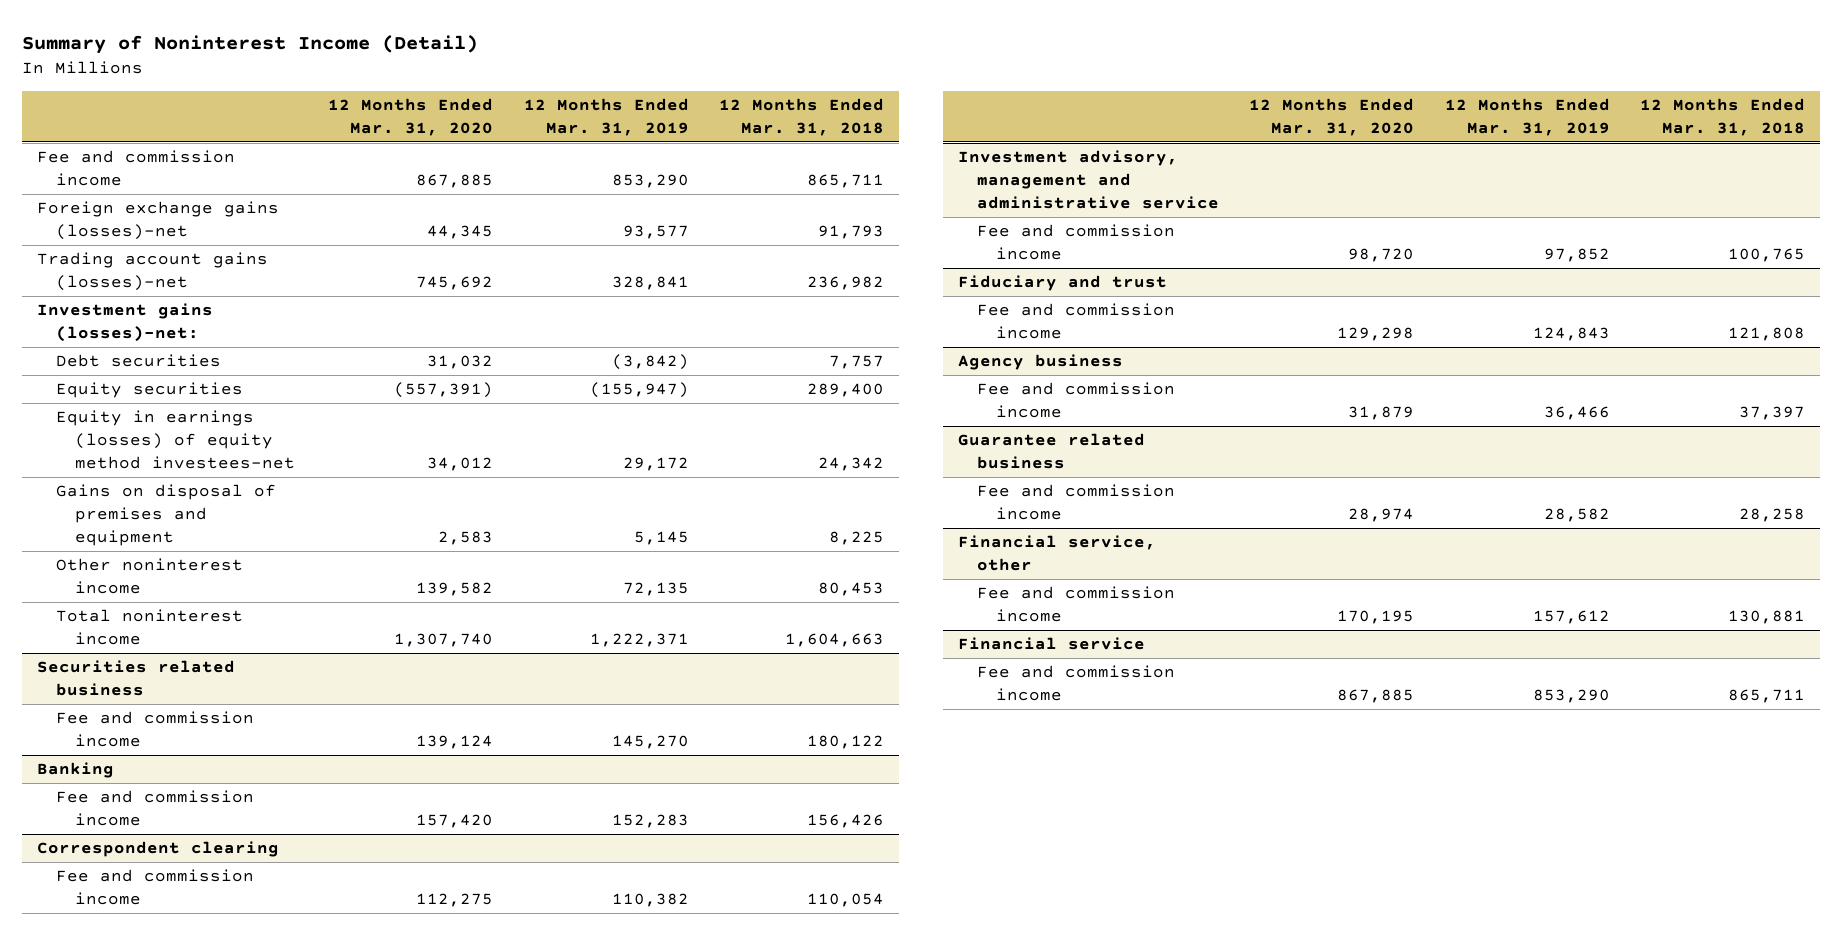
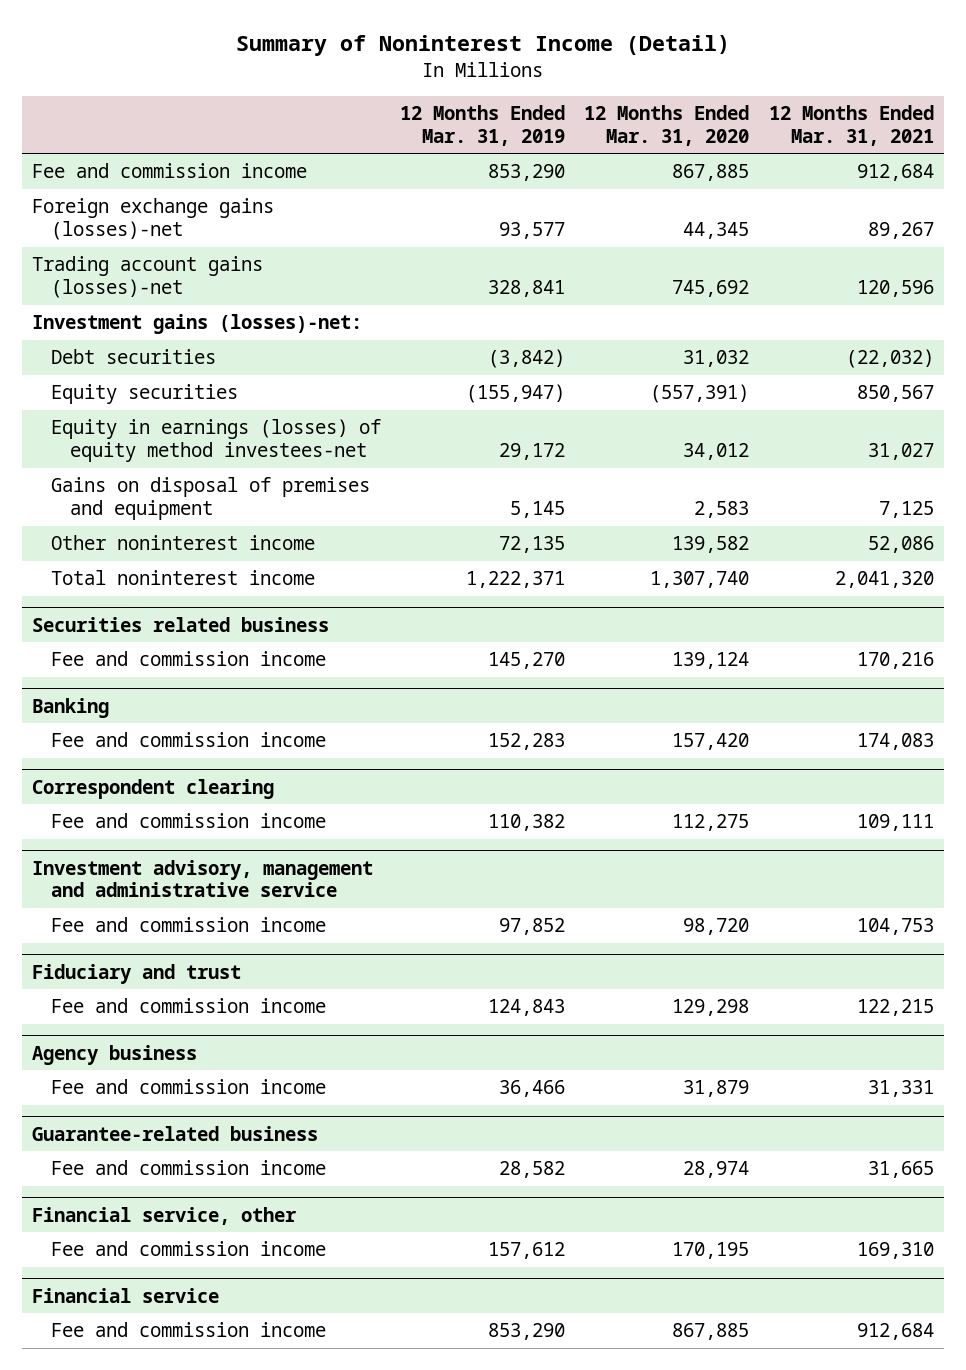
- | 12 Months Ended Mar. 31, 2020 | 12 Months Ended Mar. 31, 2019 | 12 Months Ended Mar. 31, 2018
+ | 12 Months Ended Mar. 31, 2019 | 12 Months Ended Mar. 31, 2020 | 12 Months Ended Mar. 31, 2021
- Guarantee related business
+ Guarantee-related business

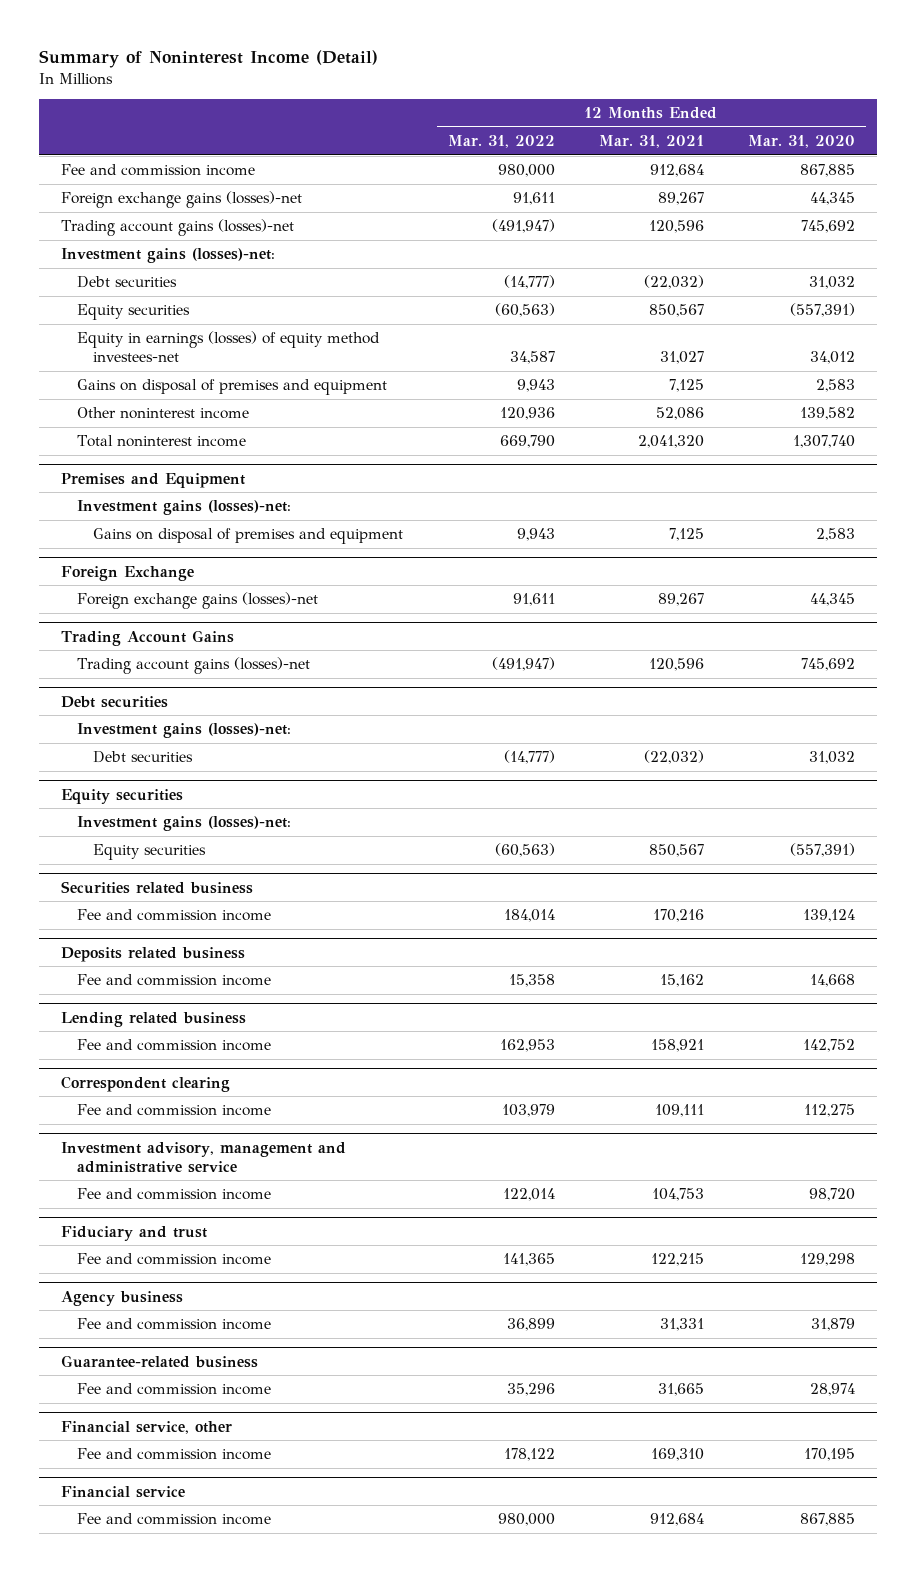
- | 12 Months Ended Mar. 31, 2019 | 12 Months Ended Mar. 31, 2020 | 12 Months Ended Mar. 31, 2021
+ | 12 Months Ended Mar. 31, 2022 | 12 Months Ended Mar. 31, 2021 | 12 Months Ended Mar. 31, 2020
+ Premises and Equipment
+ Investment gains (losses)-net:
+ Gains on disposal of premises and equipment | 9,943 | 7,125 | 2,583
+ Foreign Exchange
+ Foreign exchange gains (losses)-net | 91,611 | 89,267 | 44,345
+ Trading Account Gains
+ Trading account gains (losses)-net | (491,947) | 120,596 | 745,692
+ Debt securities
+ Investment gains (losses)-net:
+ Debt securities | (14,777) | (22,032) | 31,032
+ Equity securities
+ Investment gains (losses)-net:
+ Equity securities | (60,563) | 850,567 | (557,391)
- Banking
- Fee and commission income | 152,283 | 157,420 | 174,083
+ Deposits related business
+ Fee and commission income | 15,358 | 15,162 | 14,668
+ Lending related business
+ Fee and commission income | 162,953 | 158,921 | 142,752

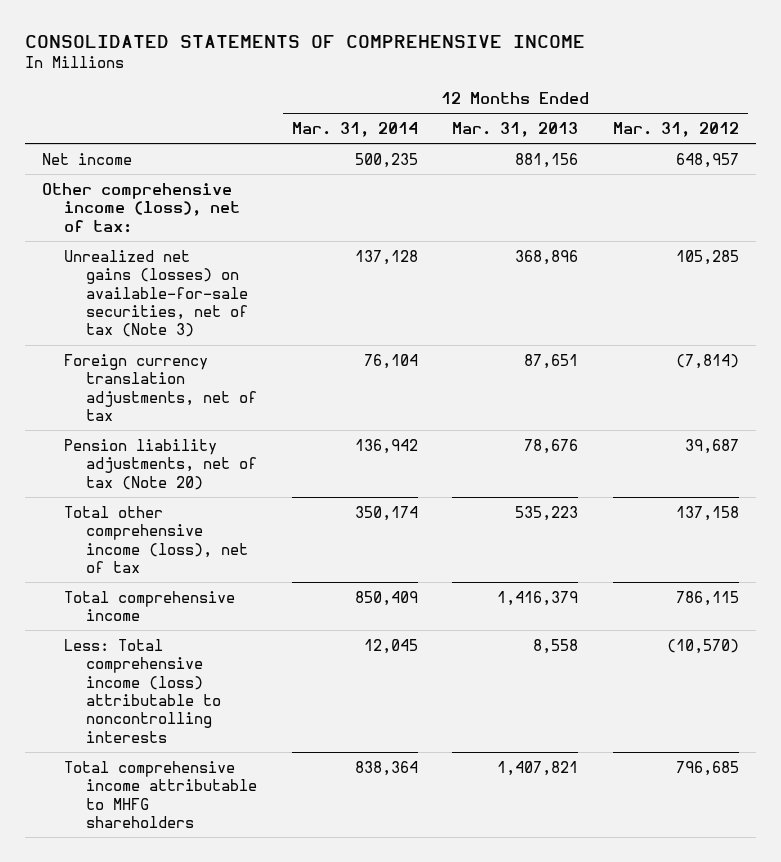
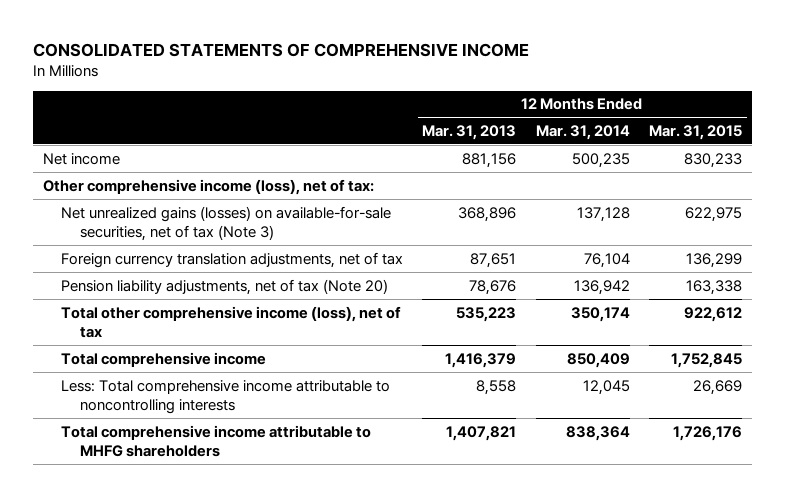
- | 12 Months Ended Mar. 31, 2014 | 12 Months Ended Mar. 31, 2013 | 12 Months Ended Mar. 31, 2012
+ | 12 Months Ended Mar. 31, 2013 | 12 Months Ended Mar. 31, 2014 | 12 Months Ended Mar. 31, 2015
- Unrealized net gains (losses) on available-for-sale securities, net of tax (Note 3) | 137,128 | 368,896 | 105,285
+ Net unrealized gains (losses) on available-for-sale securities, net of tax (Note 3) | 368,896 | 137,128 | 622,975
- Less: Total comprehensive income (loss) attributable to noncontrolling interests | 12,045 | 8,558 | (10,570)
+ Less: Total comprehensive income attributable to noncontrolling interests | 8,558 | 12,045 | 26,669

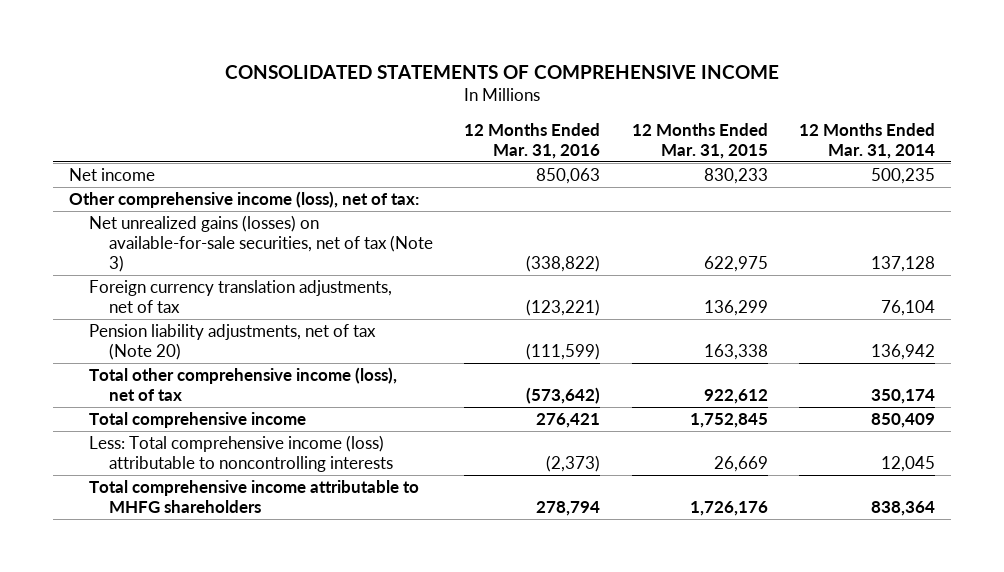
- | 12 Months Ended Mar. 31, 2013 | 12 Months Ended Mar. 31, 2014 | 12 Months Ended Mar. 31, 2015
+ | 12 Months Ended Mar. 31, 2016 | 12 Months Ended Mar. 31, 2015 | 12 Months Ended Mar. 31, 2014
- Less: Total comprehensive income attributable to noncontrolling interests | 8,558 | 12,045 | 26,669
+ Less: Total comprehensive income (loss) attributable to noncontrolling interests | (2,373) | 26,669 | 12,045

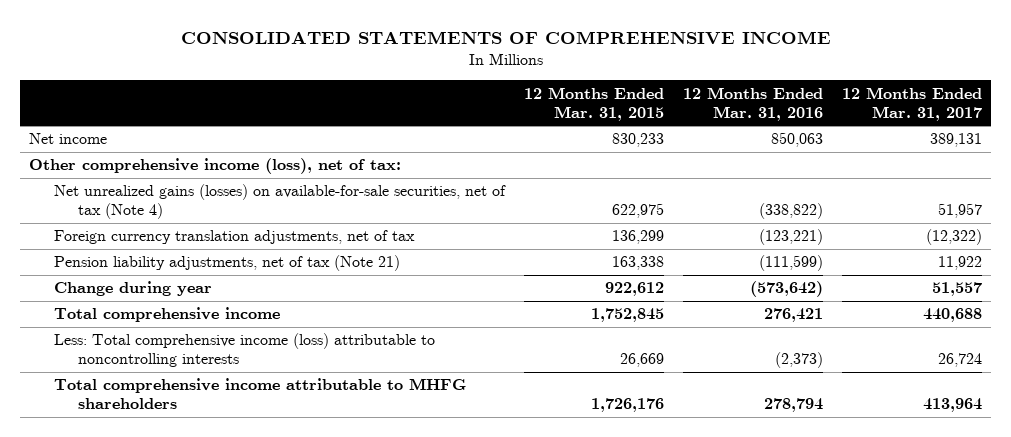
- | 12 Months Ended Mar. 31, 2016 | 12 Months Ended Mar. 31, 2015 | 12 Months Ended Mar. 31, 2014
+ | 12 Months Ended Mar. 31, 2015 | 12 Months Ended Mar. 31, 2016 | 12 Months Ended Mar. 31, 2017
- Net unrealized gains (losses) on available-for-sale securities, net of tax (Note 3) | (338,822) | 622,975 | 137,128
+ Net unrealized gains (losses) on available-for-sale securities, net of tax (Note 4) | 622,975 | (338,822) | 51,957
- Pension liability adjustments, net of tax (Note 20) | (111,599) | 163,338 | 136,942
- Total other comprehensive income (loss), net of tax | (573,642) | 922,612 | 350,174
+ Pension liability adjustments, net of tax (Note 21) | 163,338 | (111,599) | 11,922
+ Change during year | 922,612 | (573,642) | 51,557

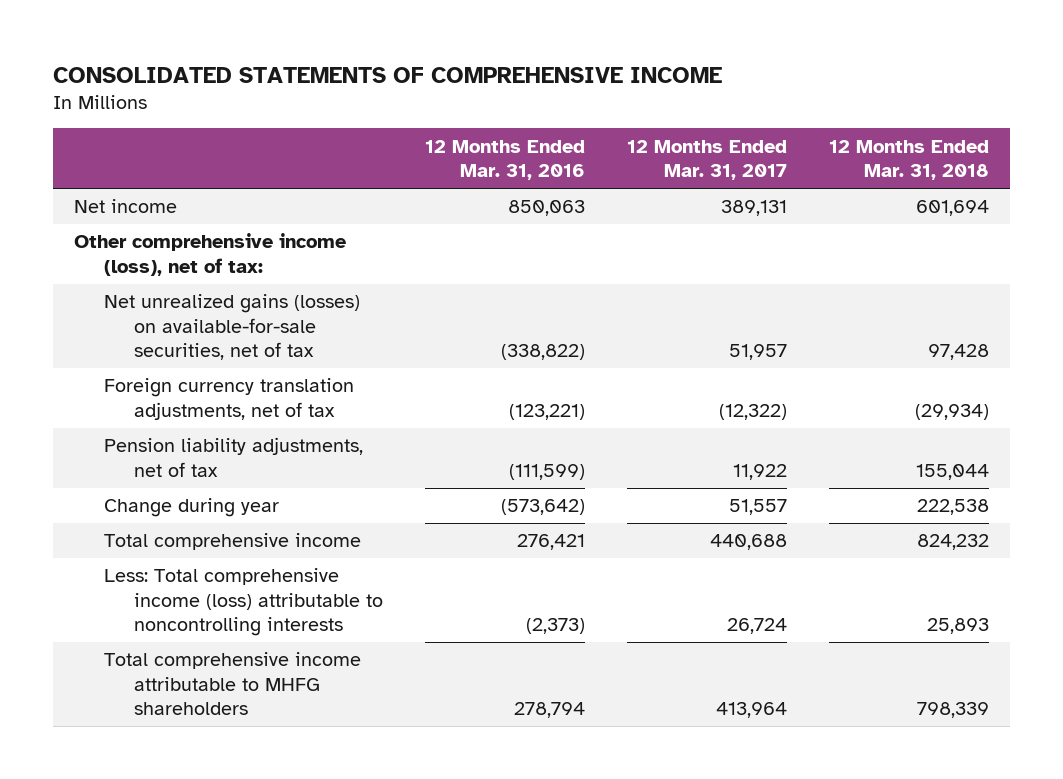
- | 12 Months Ended Mar. 31, 2015 | 12 Months Ended Mar. 31, 2016 | 12 Months Ended Mar. 31, 2017
+ | 12 Months Ended Mar. 31, 2016 | 12 Months Ended Mar. 31, 2017 | 12 Months Ended Mar. 31, 2018
- Net unrealized gains (losses) on available-for-sale securities, net of tax (Note 4) | 622,975 | (338,822) | 51,957
+ Net unrealized gains (losses) on available-for-sale securities, net of tax | (338,822) | 51,957 | 97,428
- Pension liability adjustments, net of tax (Note 21) | 163,338 | (111,599) | 11,922
+ Pension liability adjustments, net of tax | (111,599) | 11,922 | 155,044

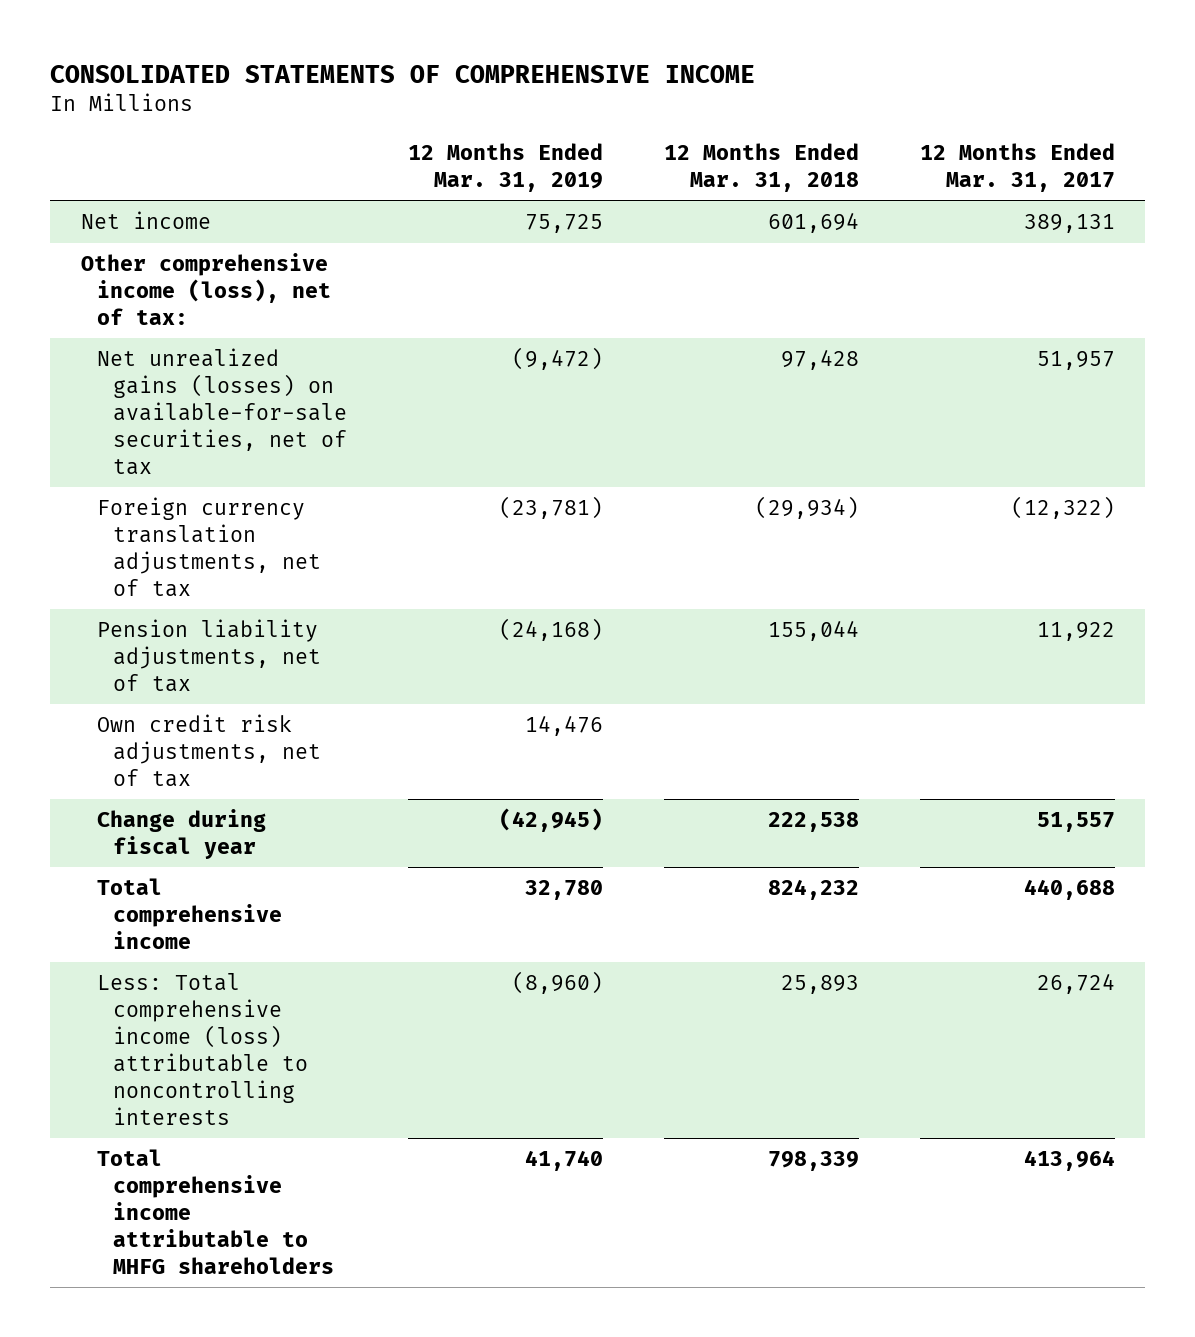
- | 12 Months Ended Mar. 31, 2016 | 12 Months Ended Mar. 31, 2017 | 12 Months Ended Mar. 31, 2018
+ | 12 Months Ended Mar. 31, 2019 | 12 Months Ended Mar. 31, 2018 | 12 Months Ended Mar. 31, 2017
- Change during year | (573,642) | 51,557 | 222,538
+ Own credit risk adjustments, net of tax | 14,476 | |
+ Change during fiscal year | (42,945) | 222,538 | 51,557

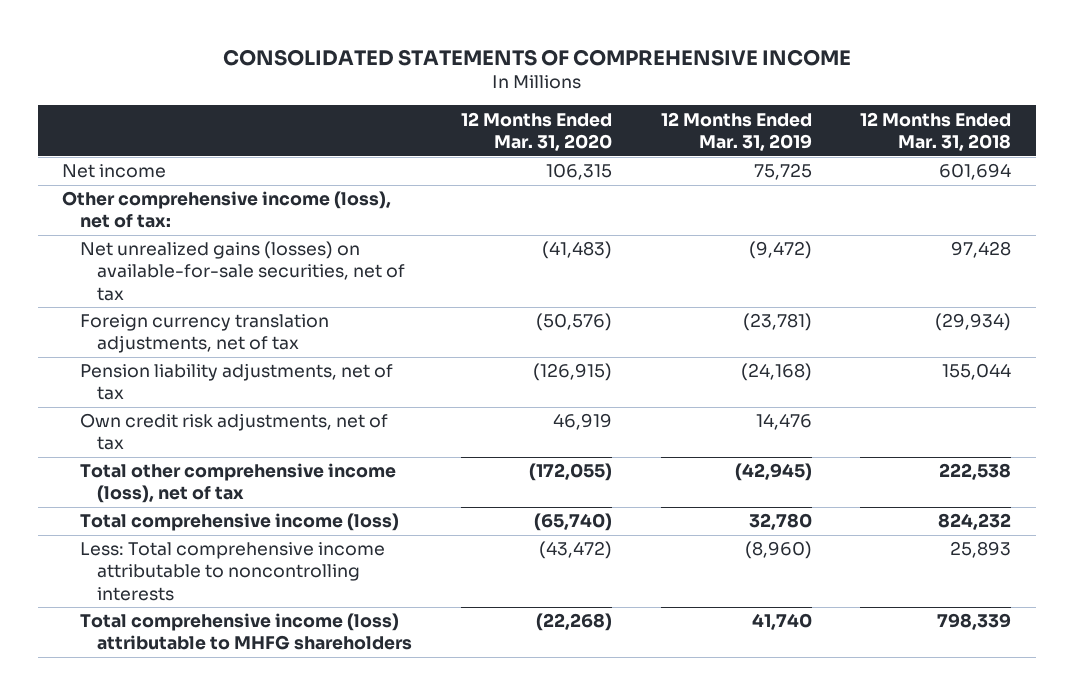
- | 12 Months Ended Mar. 31, 2019 | 12 Months Ended Mar. 31, 2018 | 12 Months Ended Mar. 31, 2017
+ | 12 Months Ended Mar. 31, 2020 | 12 Months Ended Mar. 31, 2019 | 12 Months Ended Mar. 31, 2018
- Change during fiscal year | (42,945) | 222,538 | 51,557
- Total comprehensive income | 32,780 | 824,232 | 440,688
- Less: Total comprehensive income (loss) attributable to noncontrolling interests | (8,960) | 25,893 | 26,724
- Total comprehensive income attributable to MHFG shareholders | 41,740 | 798,339 | 413,964
+ Total other comprehensive income (loss), net of tax | (172,055) | (42,945) | 222,538
+ Total comprehensive income (loss) | (65,740) | 32,780 | 824,232
+ Less: Total comprehensive income attributable to noncontrolling interests | (43,472) | (8,960) | 25,893
+ Total comprehensive income (loss) attributable to MHFG shareholders | (22,268) | 41,740 | 798,339

